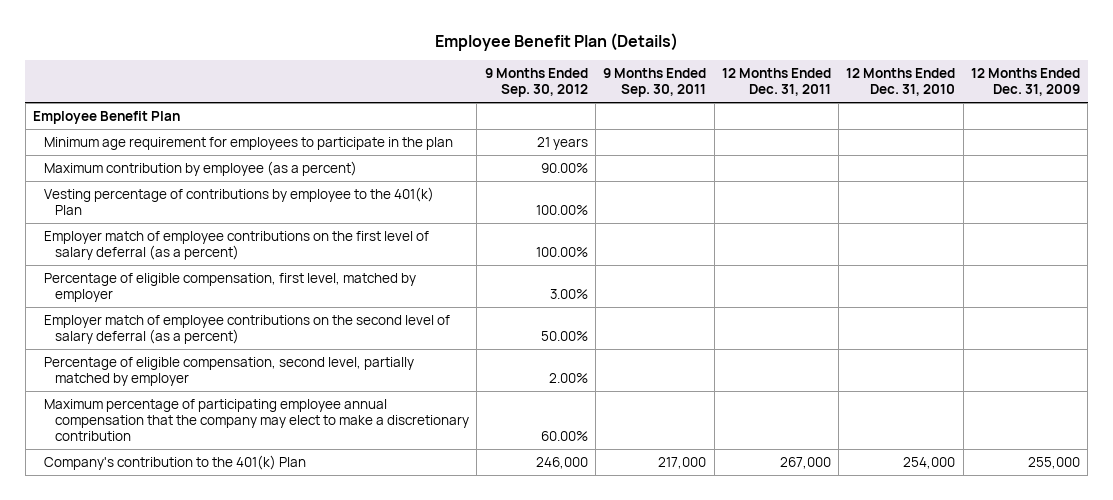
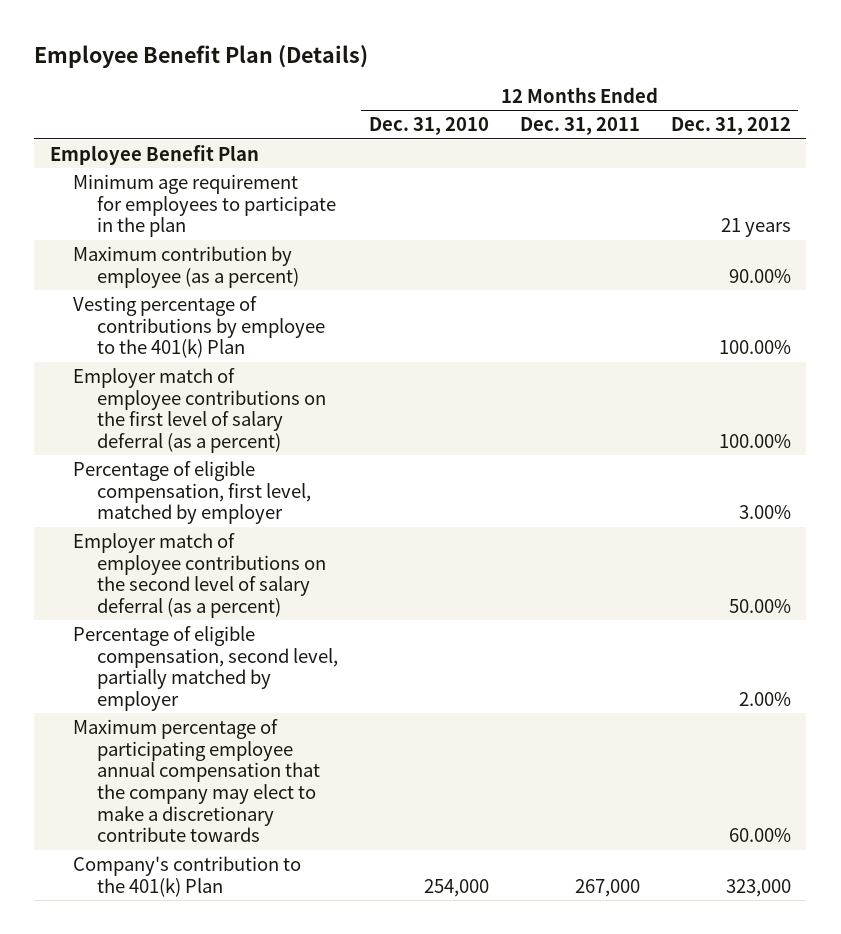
- | 9 Months Ended Sep. 30, 2012 | 9 Months Ended Sep. 30, 2011 | 12 Months Ended Dec. 31, 2011 | 12 Months Ended Dec. 31, 2010 | 12 Months Ended Dec. 31, 2009
+ | 12 Months Ended Dec. 31, 2010 | 12 Months Ended Dec. 31, 2011 | 12 Months Ended Dec. 31, 2012
- Maximum percentage of participating employee annual compensation that the company may elect to make a discretionary contribution | 60.00% | | | |
+ Maximum percentage of participating employee annual compensation that the company may elect to make a discretionary contribute towards | | | 60.00%

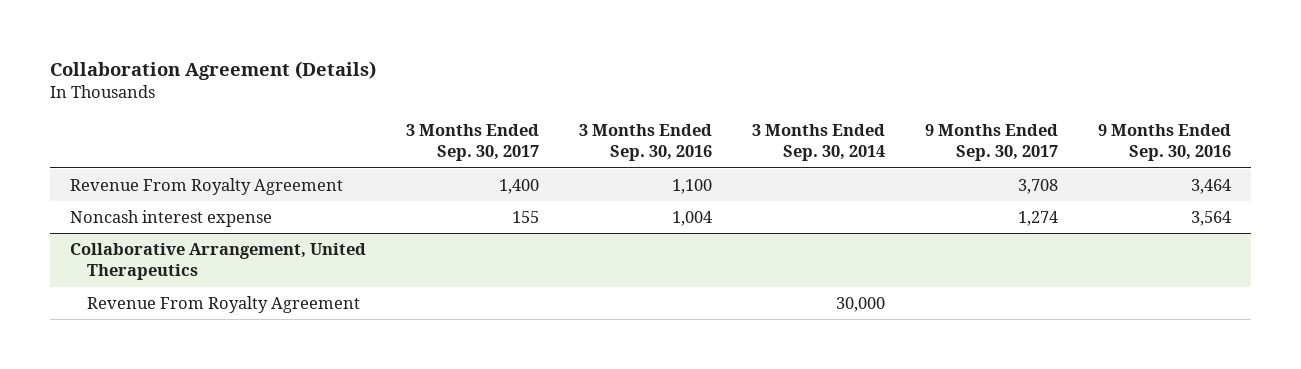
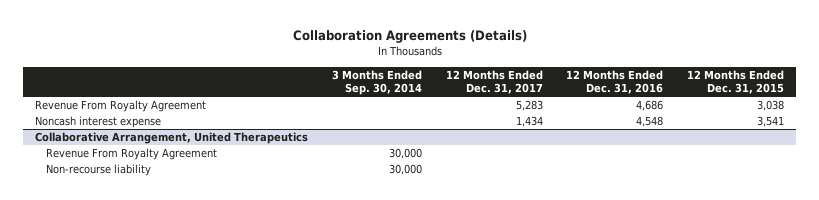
- Collaboration Agreement (Details)
+ Collaboration Agreements (Details)
- | 3 Months Ended Sep. 30, 2017 | 3 Months Ended Sep. 30, 2016 | 3 Months Ended Sep. 30, 2014 | 9 Months Ended Sep. 30, 2017 | 9 Months Ended Sep. 30, 2016
+ | 3 Months Ended Sep. 30, 2014 | 12 Months Ended Dec. 31, 2017 | 12 Months Ended Dec. 31, 2016 | 12 Months Ended Dec. 31, 2015
@ Collaborative Arrangement, United Therapeutics
+ Non-recourse liability | 30,000 | | |

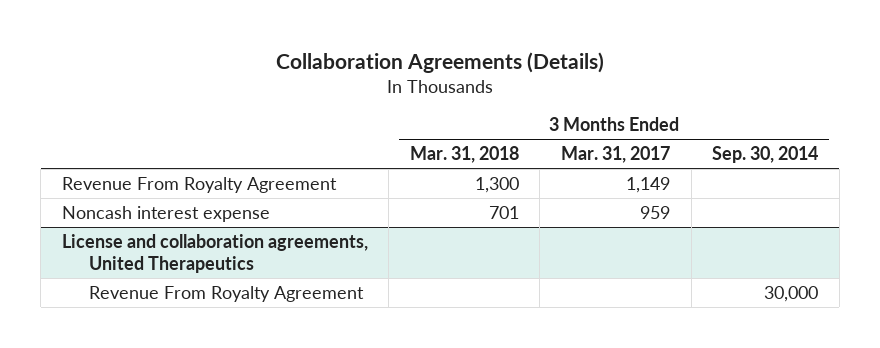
- | 3 Months Ended Sep. 30, 2014 | 12 Months Ended Dec. 31, 2017 | 12 Months Ended Dec. 31, 2016 | 12 Months Ended Dec. 31, 2015
+ | 3 Months Ended Mar. 31, 2018 | 3 Months Ended Mar. 31, 2017 | 3 Months Ended Sep. 30, 2014
- Collaborative Arrangement, United Therapeutics
+ License and collaboration agreements, United Therapeutics
- Non-recourse liability | 30,000 | | |

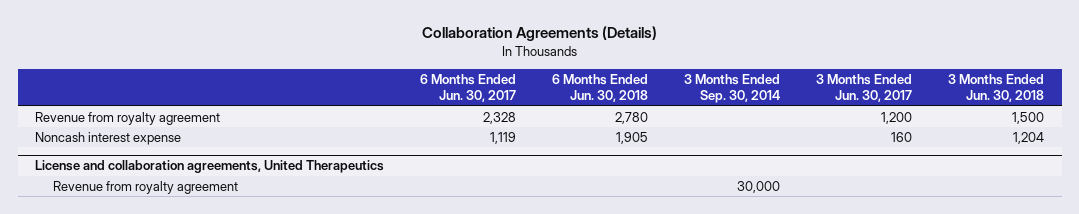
- | 3 Months Ended Mar. 31, 2018 | 3 Months Ended Mar. 31, 2017 | 3 Months Ended Sep. 30, 2014
+ | 6 Months Ended Jun. 30, 2017 | 6 Months Ended Jun. 30, 2018 | 3 Months Ended Sep. 30, 2014 | 3 Months Ended Jun. 30, 2017 | 3 Months Ended Jun. 30, 2018
- Revenue From Royalty Agreement | 1,300 | 1,149 |
+ Revenue from royalty agreement | 2,328 | 2,780 | | 1,200 | 1,500
@ License and collaboration agreements, United Therapeutics
- Revenue From Royalty Agreement | | | 30,000
+ Revenue from royalty agreement | | | 30,000 | |

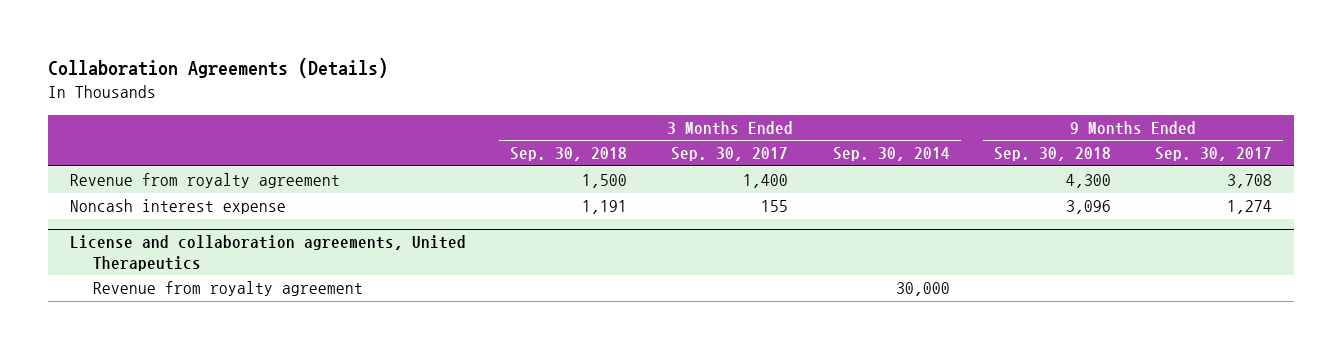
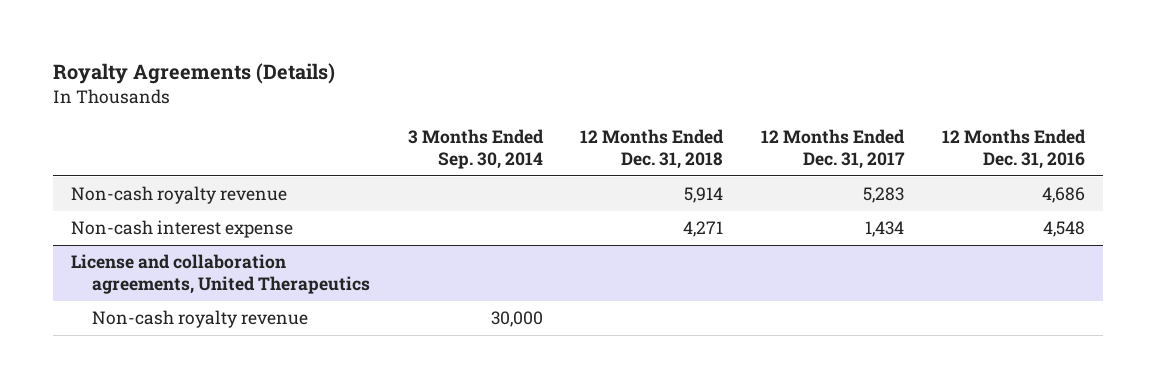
- Collaboration Agreements (Details)
+ Royalty Agreements (Details)
- | 3 Months Ended Sep. 30, 2018 | 3 Months Ended Sep. 30, 2017 | 3 Months Ended Sep. 30, 2014 | 9 Months Ended Sep. 30, 2018 | 9 Months Ended Sep. 30, 2017
+ | 3 Months Ended Sep. 30, 2014 | 12 Months Ended Dec. 31, 2018 | 12 Months Ended Dec. 31, 2017 | 12 Months Ended Dec. 31, 2016
- Revenue from royalty agreement | 1,500 | 1,400 | | 4,300 | 3,708
- Noncash interest expense | 1,191 | 155 | | 3,096 | 1,274
+ Non-cash royalty revenue | | 5,914 | 5,283 | 4,686
+ Non-cash interest expense | | 4,271 | 1,434 | 4,548
@ License and collaboration agreements, United Therapeutics
- Revenue from royalty agreement | | | 30,000 | |
+ Non-cash royalty revenue | 30,000 | | |

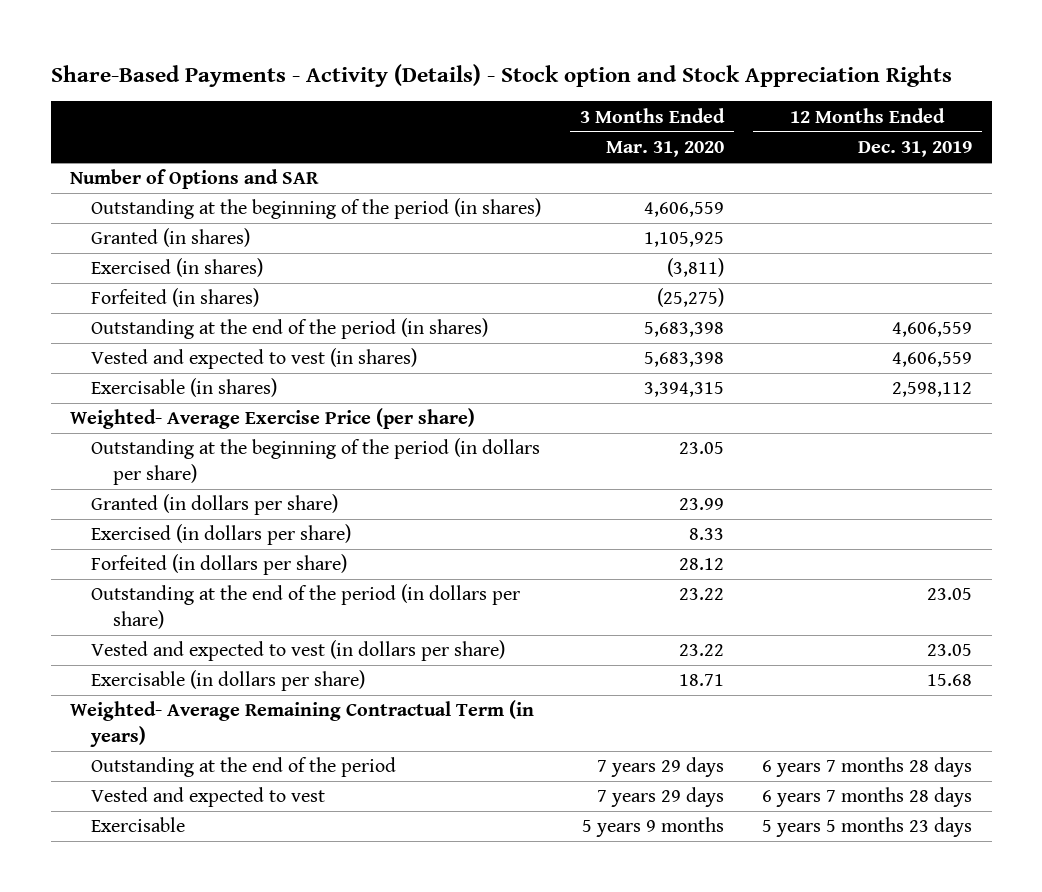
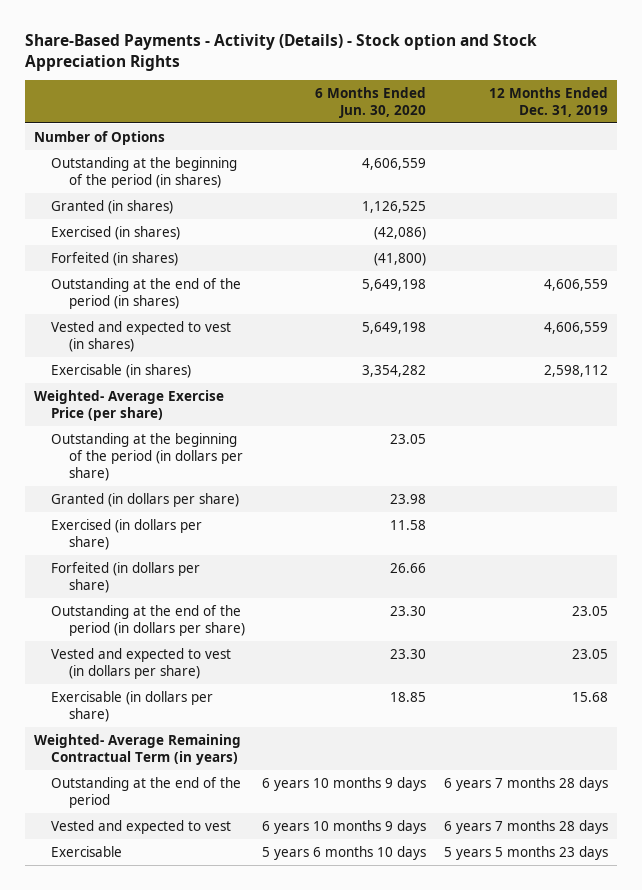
- | 3 Months Ended Mar. 31, 2020 | 12 Months Ended Dec. 31, 2019
+ | 6 Months Ended Jun. 30, 2020 | 12 Months Ended Dec. 31, 2019
- Number of Options and SAR
+ Number of Options

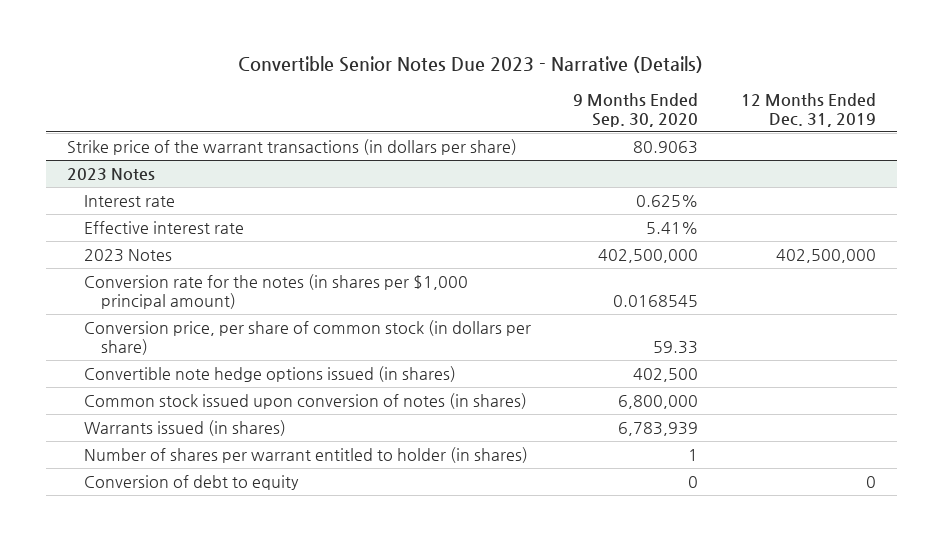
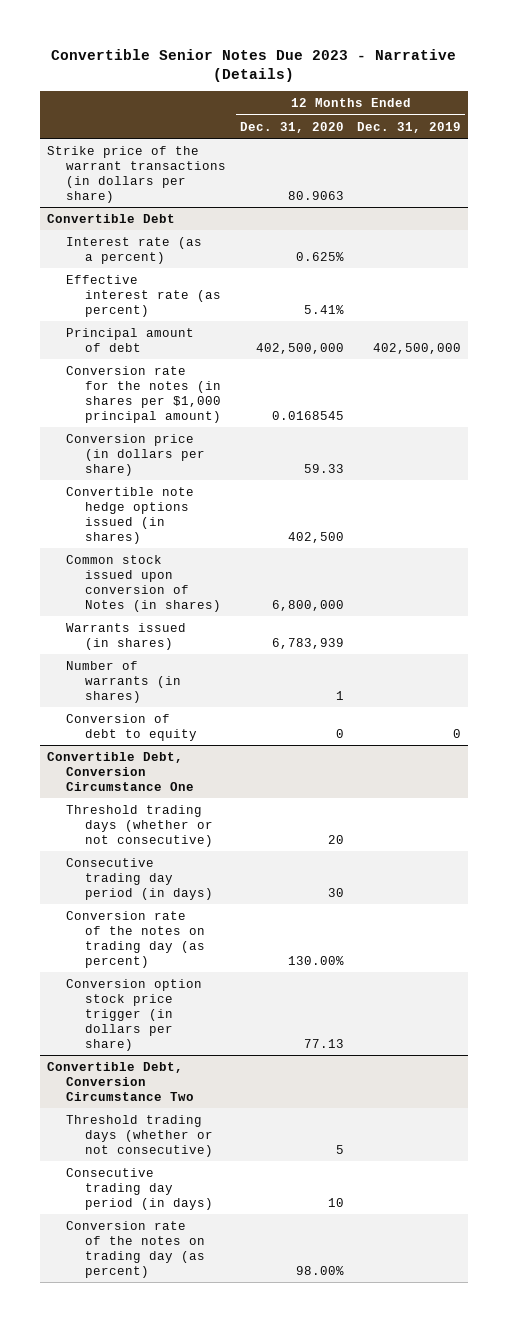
- | 9 Months Ended Sep. 30, 2020 | 12 Months Ended Dec. 31, 2019
+ | 12 Months Ended Dec. 31, 2020 | 12 Months Ended Dec. 31, 2019
- 2023 Notes
- Interest rate | 0.625% |
- Effective interest rate | 5.41% |
- 2023 Notes | 402,500,000 | 402,500,000
- Conversion rate for the notes (in shares per $1,000 principal amount) | 0.0168545 |
- Conversion price, per share of common stock (in dollars per share) | 59.33 |
- Convertible note hedge options issued (in shares) | 402,500 |
- Common stock issued upon conversion of notes (in shares) | 6,800,000 |
- Warrants issued (in shares) | 6,783,939 |
- Number of shares per warrant entitled to holder (in shares) | 1 |
- Conversion of debt to equity | 0 | 0
+ Convertible Debt
+ Interest rate (as a percent) | 0.625% |
+ Effective interest rate (as percent) | 5.41% |
+ Principal amount of debt | 402,500,000 | 402,500,000
+ Conversion rate for the notes (in shares per $1,000 principal amount) | 0.0168545 |
+ Conversion price (in dollars per share) | 59.33 |
+ Convertible note hedge options issued (in shares) | 402,500 |
+ Common stock issued upon conversion of Notes (in shares) | 6,800,000 |
+ Warrants issued (in shares) | 6,783,939 |
+ Number of warrants (in shares) | 1 |
+ Conversion of debt to equity | 0 | 0
+ Convertible Debt, Conversion Circumstance One
+ Threshold trading days (whether or not consecutive) | 20 |
+ Consecutive trading day period (in days) | 30 |
+ Conversion rate of the notes on trading day (as percent) | 130.00% |
+ Conversion option stock price trigger (in dollars per share) | 77.13 |
+ Convertible Debt, Conversion Circumstance Two
+ Threshold trading days (whether or not consecutive) | 5 |
+ Consecutive trading day period (in days) | 10 |
+ Conversion rate of the notes on trading day (as percent) | 98.00% |

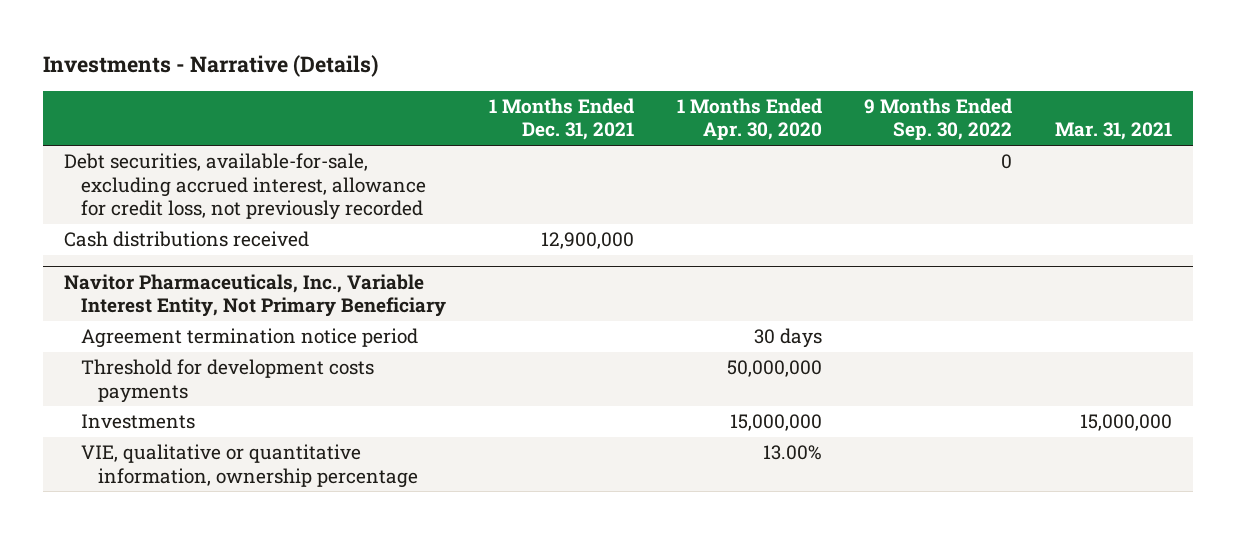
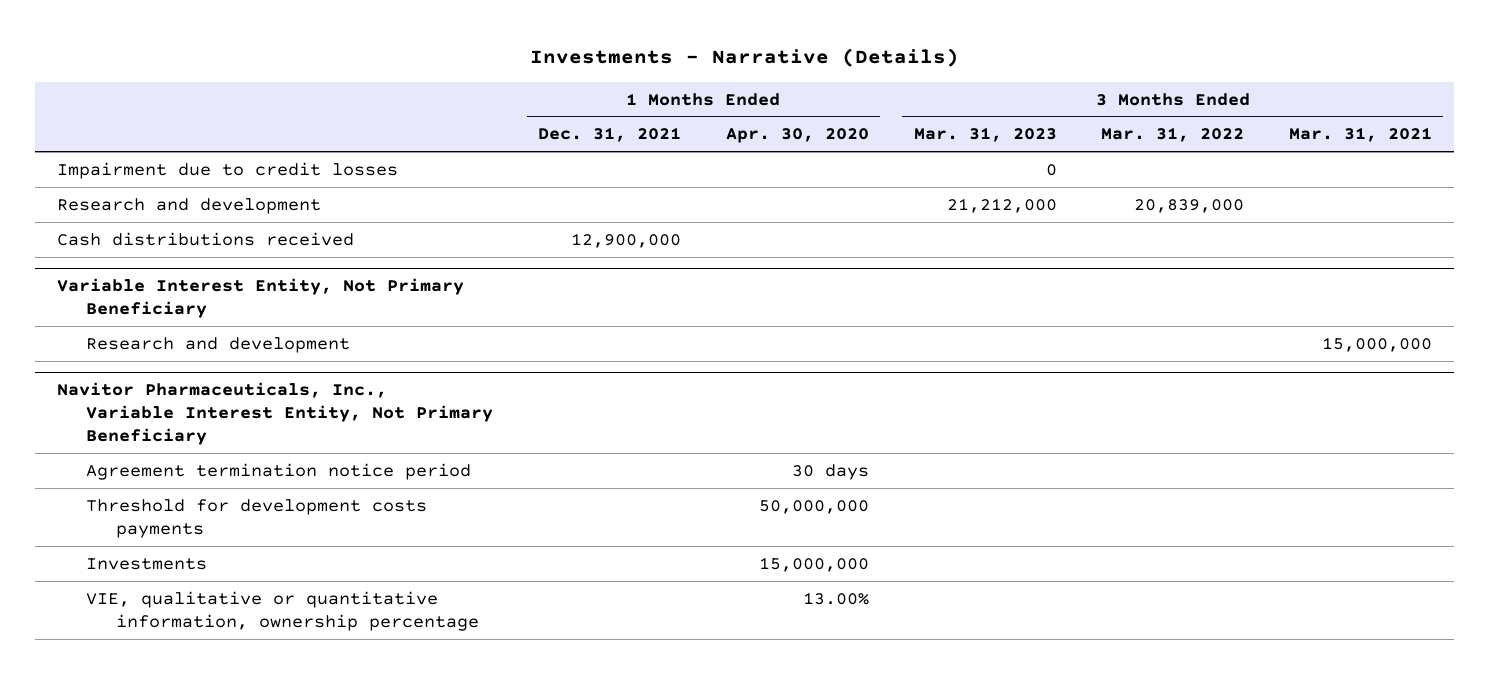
- | 1 Months Ended Dec. 31, 2021 | 1 Months Ended Apr. 30, 2020 | 9 Months Ended Sep. 30, 2022 | Mar. 31, 2021
+ | 1 Months Ended Dec. 31, 2021 | 1 Months Ended Apr. 30, 2020 | 3 Months Ended Mar. 31, 2023 | 3 Months Ended Mar. 31, 2022 | 3 Months Ended Mar. 31, 2021
- Debt securities, available-for-sale, excluding accrued interest, allowance for credit loss, not previously recorded | | | 0 |
+ Impairment due to credit losses | | | 0 | |
+ Research and development | | | 21,212,000 | 20,839,000 |
+ Variable Interest Entity, Not Primary Beneficiary
+ Research and development | | | | | 15,000,000

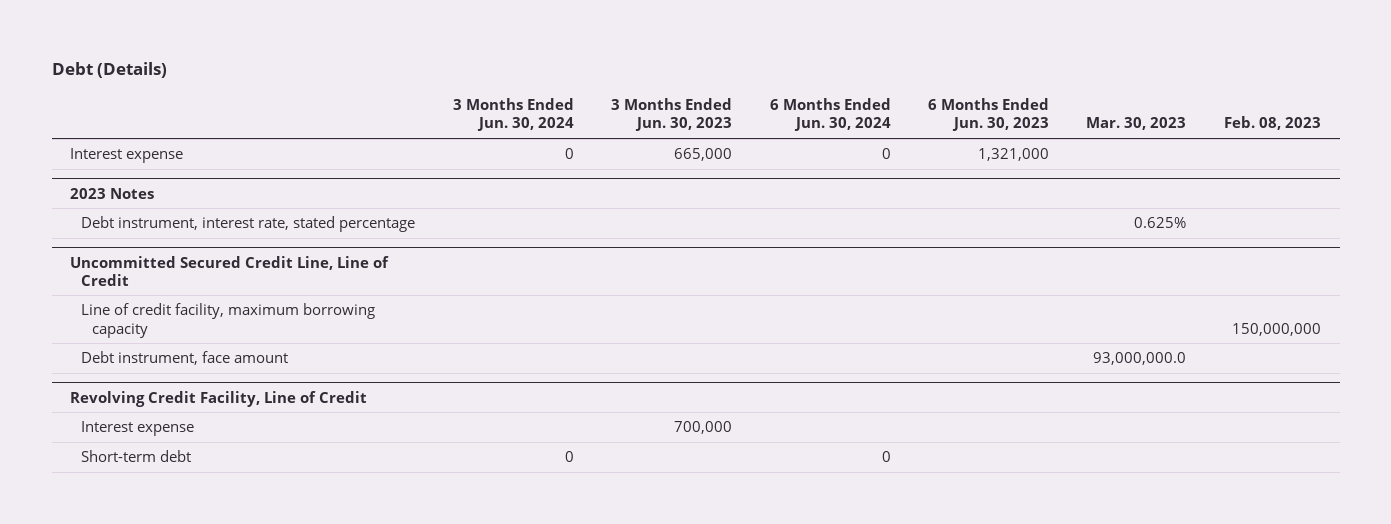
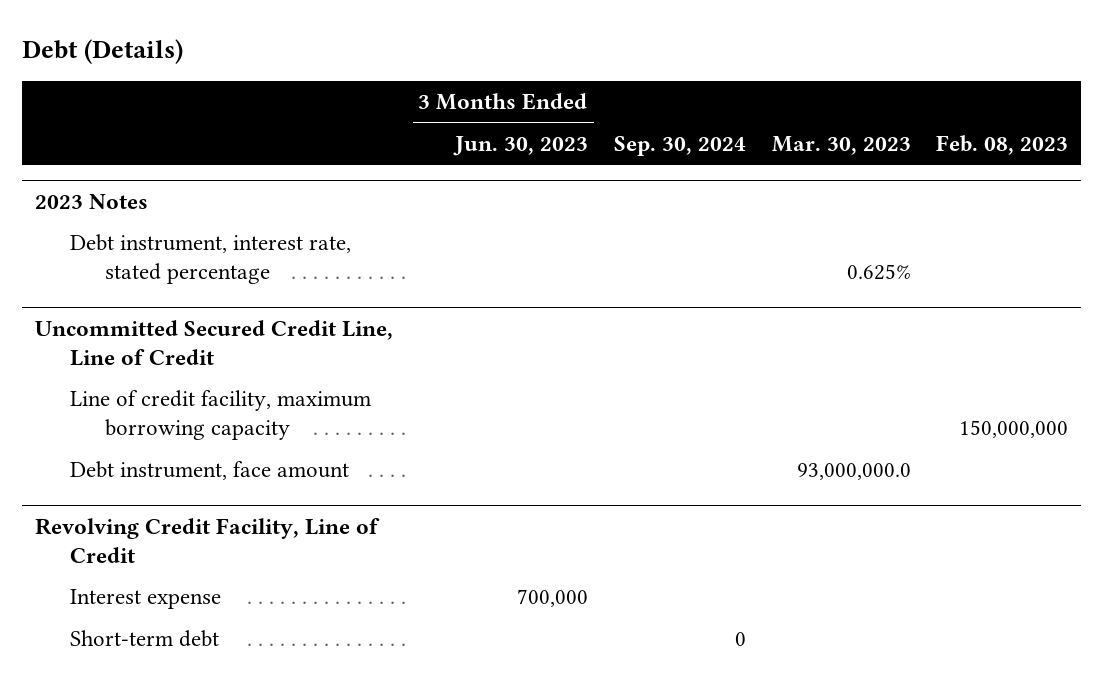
- | 3 Months Ended Jun. 30, 2024 | 3 Months Ended Jun. 30, 2023 | 6 Months Ended Jun. 30, 2024 | 6 Months Ended Jun. 30, 2023 | Mar. 30, 2023 | Feb. 08, 2023
+ | 3 Months Ended Jun. 30, 2023 | Sep. 30, 2024 | Mar. 30, 2023 | Feb. 08, 2023
- Interest expense | 0 | 665,000 | 0 | 1,321,000 | |

